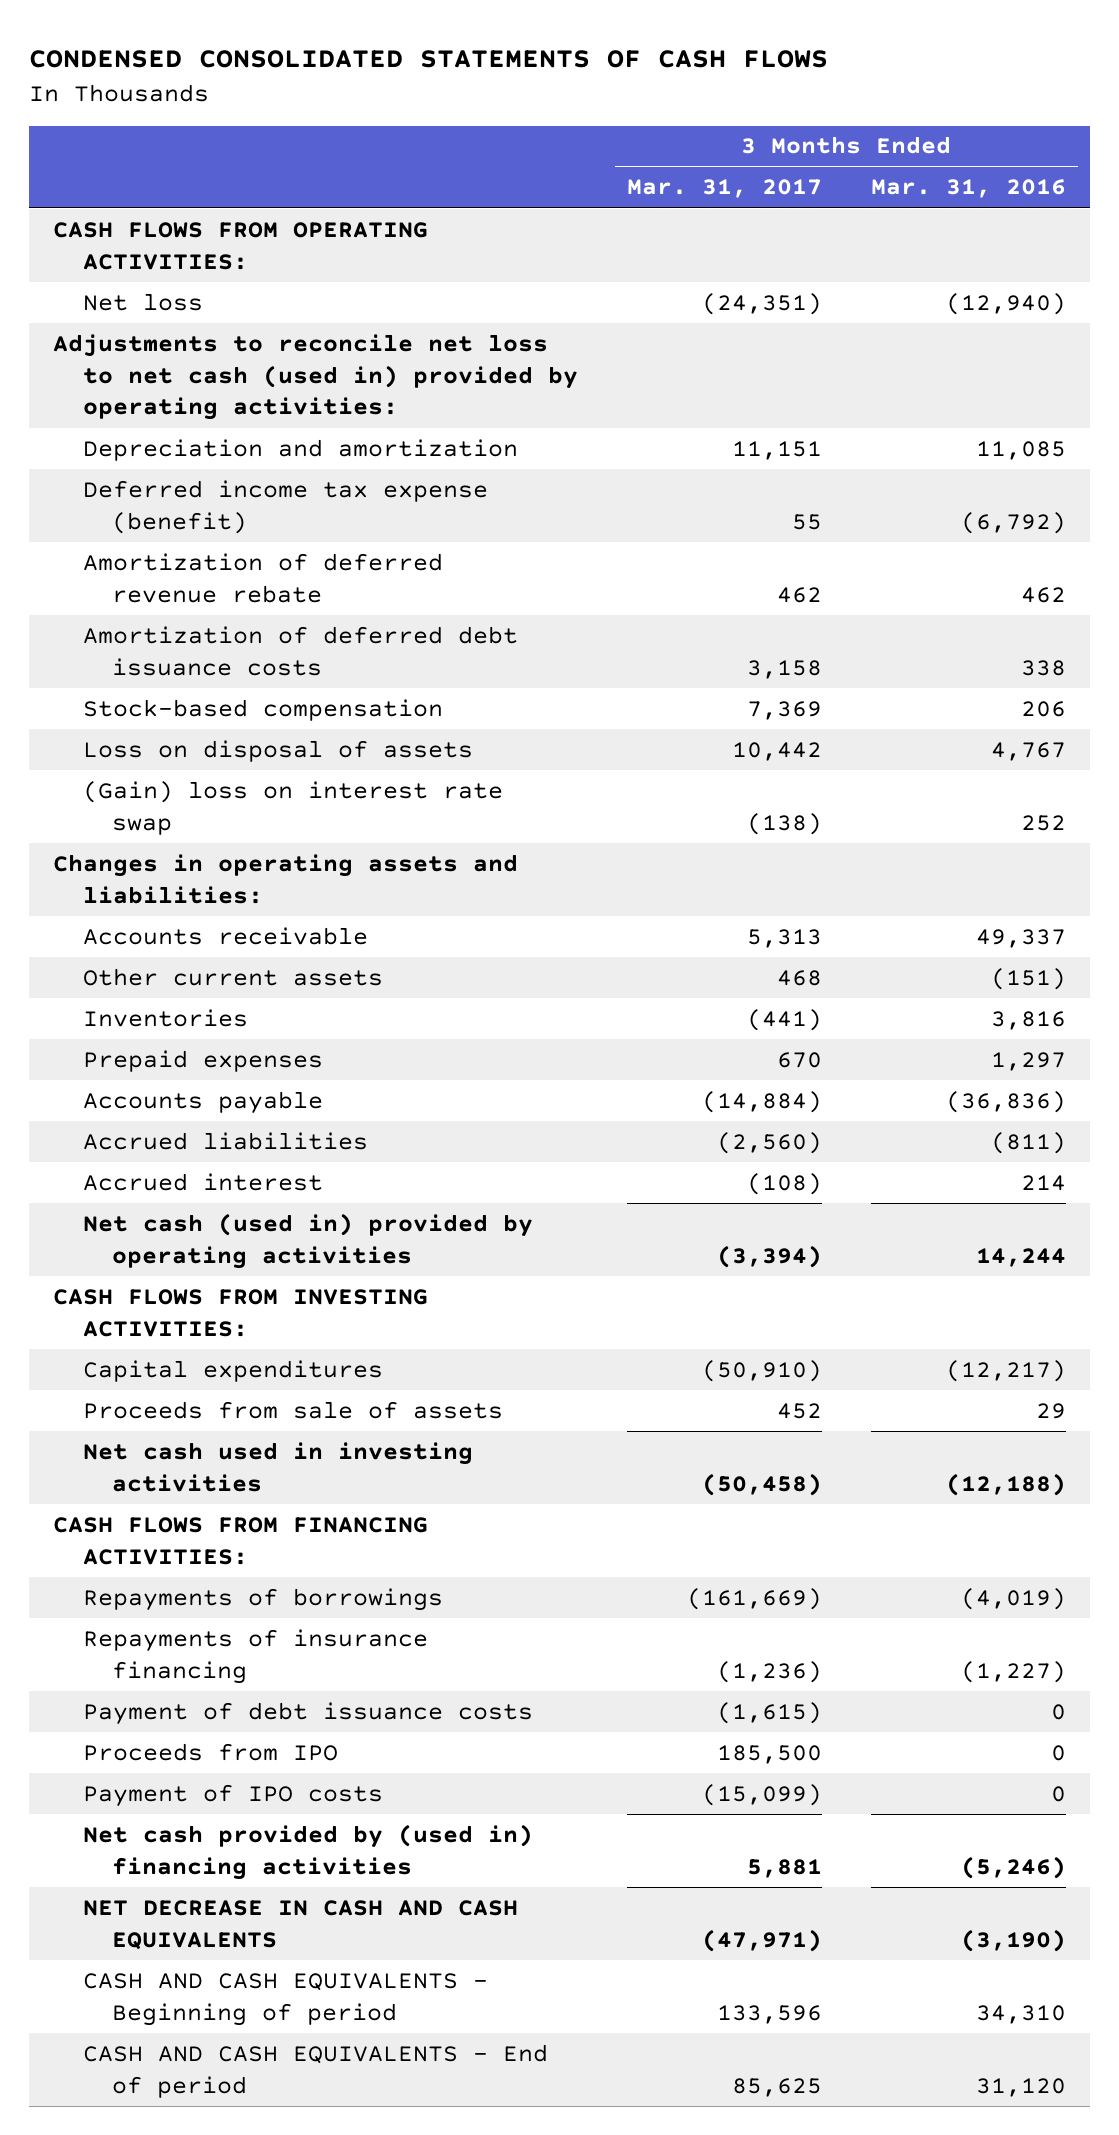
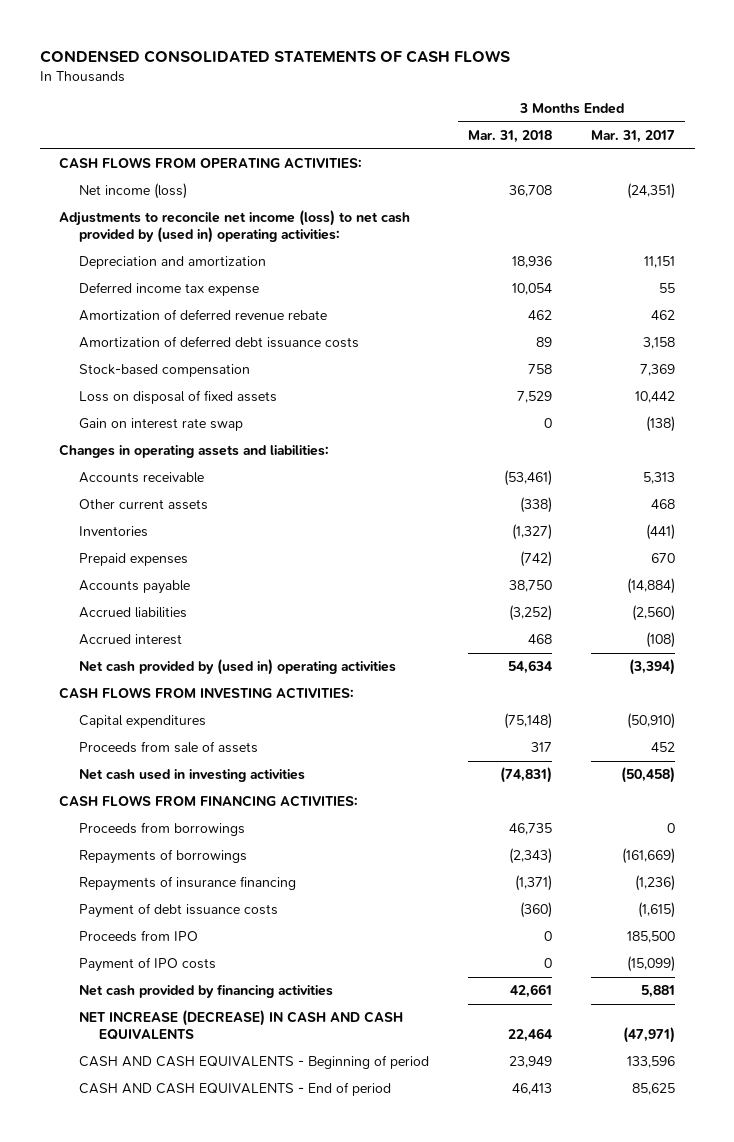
- | 3 Months Ended Mar. 31, 2017 | 3 Months Ended Mar. 31, 2016
+ | 3 Months Ended Mar. 31, 2018 | 3 Months Ended Mar. 31, 2017
- Net loss | (24,351) | (12,940)
- Adjustments to reconcile net loss to net cash (used in) provided by operating activities:
+ Net income (loss) | 36,708 | (24,351)
+ Adjustments to reconcile net income (loss) to net cash provided by (used in) operating activities:
- Deferred income tax expense (benefit) | 55 | (6,792)
+ Deferred income tax expense | 10,054 | 55
- Loss on disposal of assets | 10,442 | 4,767
- (Gain) loss on interest rate swap | (138) | 252
+ Loss on disposal of fixed assets | 7,529 | 10,442
+ Gain on interest rate swap | 0 | (138)
- Net cash (used in) provided by operating activities | (3,394) | 14,244
+ Net cash provided by (used in) operating activities | 54,634 | (3,394)
+ Proceeds from borrowings | 46,735 | 0
- Net cash provided by (used in) financing activities | 5,881 | (5,246)
- NET DECREASE IN CASH AND CASH EQUIVALENTS | (47,971) | (3,190)
+ Net cash provided by financing activities | 42,661 | 5,881
+ NET INCREASE (DECREASE) IN CASH AND CASH EQUIVALENTS | 22,464 | (47,971)

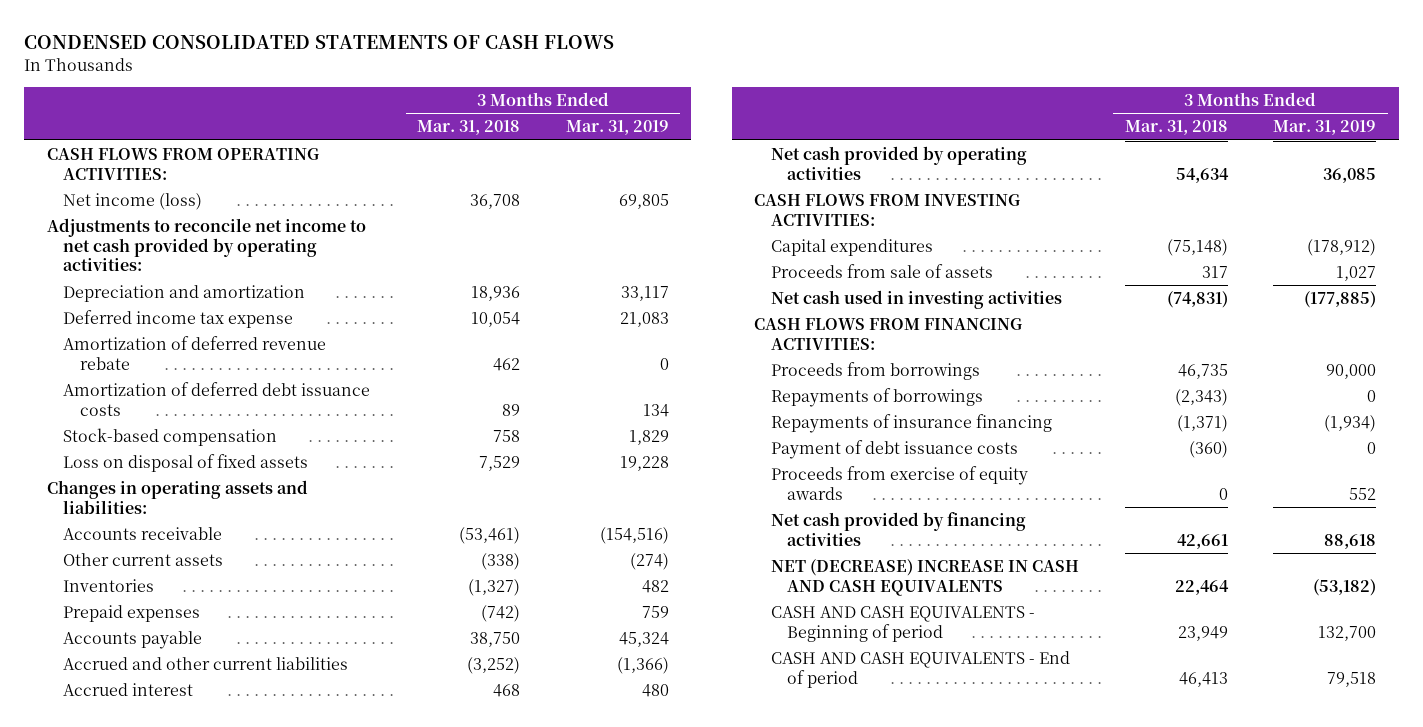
- | 3 Months Ended Mar. 31, 2018 | 3 Months Ended Mar. 31, 2017
+ | 3 Months Ended Mar. 31, 2018 | 3 Months Ended Mar. 31, 2019
- Adjustments to reconcile net income (loss) to net cash provided by (used in) operating activities:
+ Adjustments to reconcile net income to net cash provided by operating activities:
- Gain on interest rate swap | 0 | (138)
- Accrued liabilities | (3,252) | (2,560)
+ Accrued and other current liabilities | (3,252) | (1,366)
- Net cash provided by (used in) operating activities | 54,634 | (3,394)
+ Net cash provided by operating activities | 54,634 | 36,085
- Proceeds from IPO | 0 | 185,500
- Payment of IPO costs | 0 | (15,099)
+ Proceeds from exercise of equity awards | 0 | 552
- NET INCREASE (DECREASE) IN CASH AND CASH EQUIVALENTS | 22,464 | (47,971)
+ NET (DECREASE) INCREASE IN CASH AND CASH EQUIVALENTS | 22,464 | (53,182)

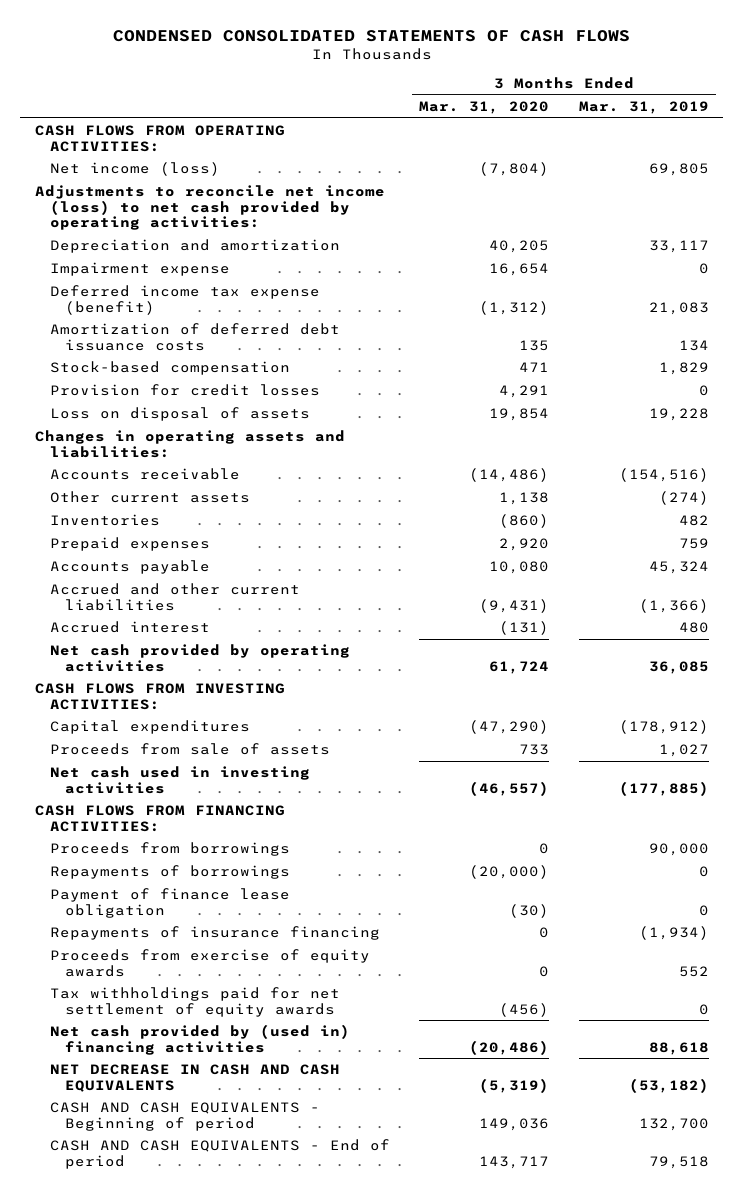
- | 3 Months Ended Mar. 31, 2018 | 3 Months Ended Mar. 31, 2019
+ | 3 Months Ended Mar. 31, 2020 | 3 Months Ended Mar. 31, 2019
- Adjustments to reconcile net income to net cash provided by operating activities:
+ Adjustments to reconcile net income (loss) to net cash provided by operating activities:
- Deferred income tax expense | 10,054 | 21,083
- Amortization of deferred revenue rebate | 462 | 0
+ Impairment expense | 16,654 | 0
+ Deferred income tax expense (benefit) | (1,312) | 21,083
- Loss on disposal of fixed assets | 7,529 | 19,228
+ Provision for credit losses | 4,291 | 0
+ Loss on disposal of assets | 19,854 | 19,228
+ Payment of finance lease obligation | (30) | 0
- Payment of debt issuance costs | (360) | 0
- Net cash provided by financing activities | 42,661 | 88,618
- NET (DECREASE) INCREASE IN CASH AND CASH EQUIVALENTS | 22,464 | (53,182)
+ Tax withholdings paid for net settlement of equity awards | (456) | 0
+ Net cash provided by (used in) financing activities | (20,486) | 88,618
+ NET DECREASE IN CASH AND CASH EQUIVALENTS | (5,319) | (53,182)

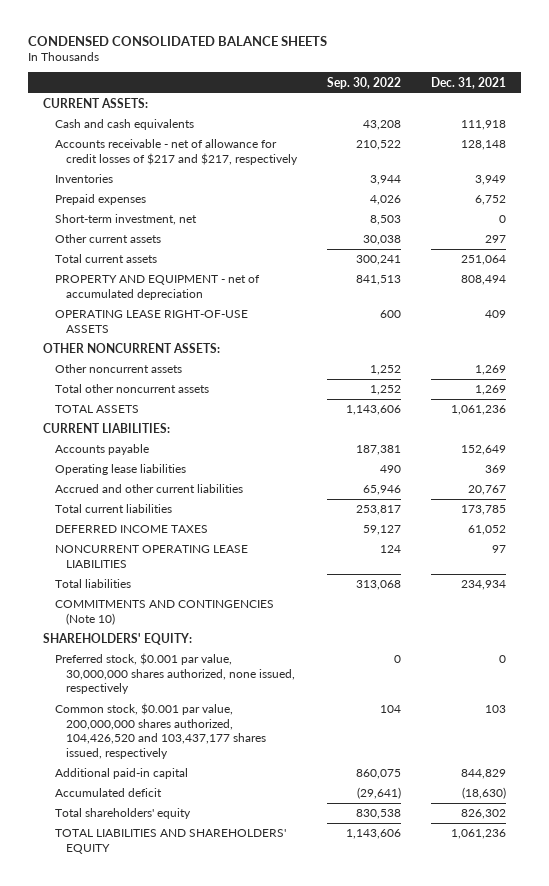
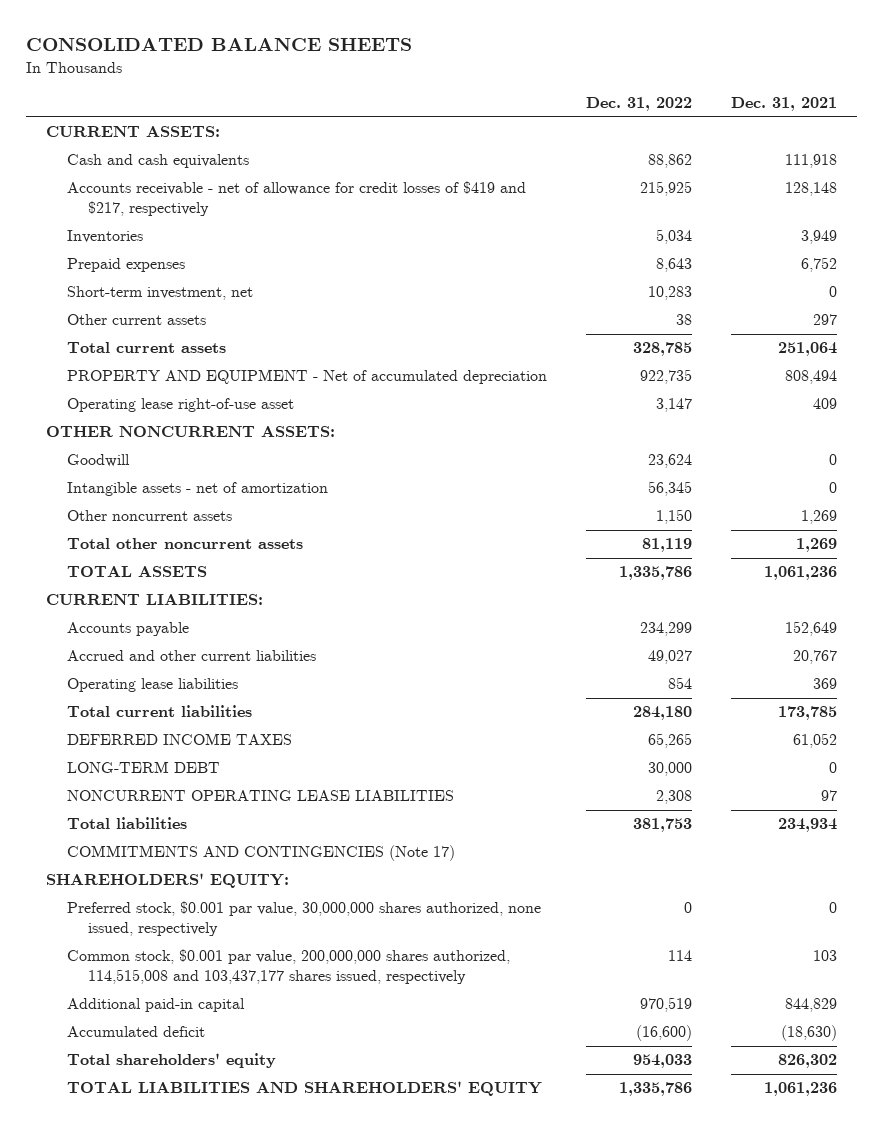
- CONDENSED CONSOLIDATED BALANCE SHEETS
+ CONSOLIDATED BALANCE SHEETS
- | Sep. 30, 2022 | Dec. 31, 2021
+ | Dec. 31, 2022 | Dec. 31, 2021
- Accounts receivable - net of allowance for credit losses of $217 and $217, respectively | 210,522 | 128,148
+ Accounts receivable - net of allowance for credit losses of $419 and $217, respectively | 215,925 | 128,148
- PROPERTY AND EQUIPMENT - net of accumulated depreciation | 841,513 | 808,494
- OPERATING LEASE RIGHT-OF-USE ASSETS | 600 | 409
+ PROPERTY AND EQUIPMENT - Net of accumulated depreciation | 922,735 | 808,494
+ Operating lease right-of-use asset | 3,147 | 409
+ Goodwill | 23,624 | 0
+ Intangible assets - net of amortization | 56,345 | 0
moved down: Operating lease liabilities | 854 | 369
+ LONG-TERM DEBT | 30,000 | 0
- COMMITMENTS AND CONTINGENCIES (Note 10)
+ COMMITMENTS AND CONTINGENCIES (Note 17)
- Common stock, $0.001 par value, 200,000,000 shares authorized, 104,426,520 and 103,437,177 shares issued, respectively | 104 | 103
+ Common stock, $0.001 par value, 200,000,000 shares authorized, 114,515,008 and 103,437,177 shares issued, respectively | 114 | 103

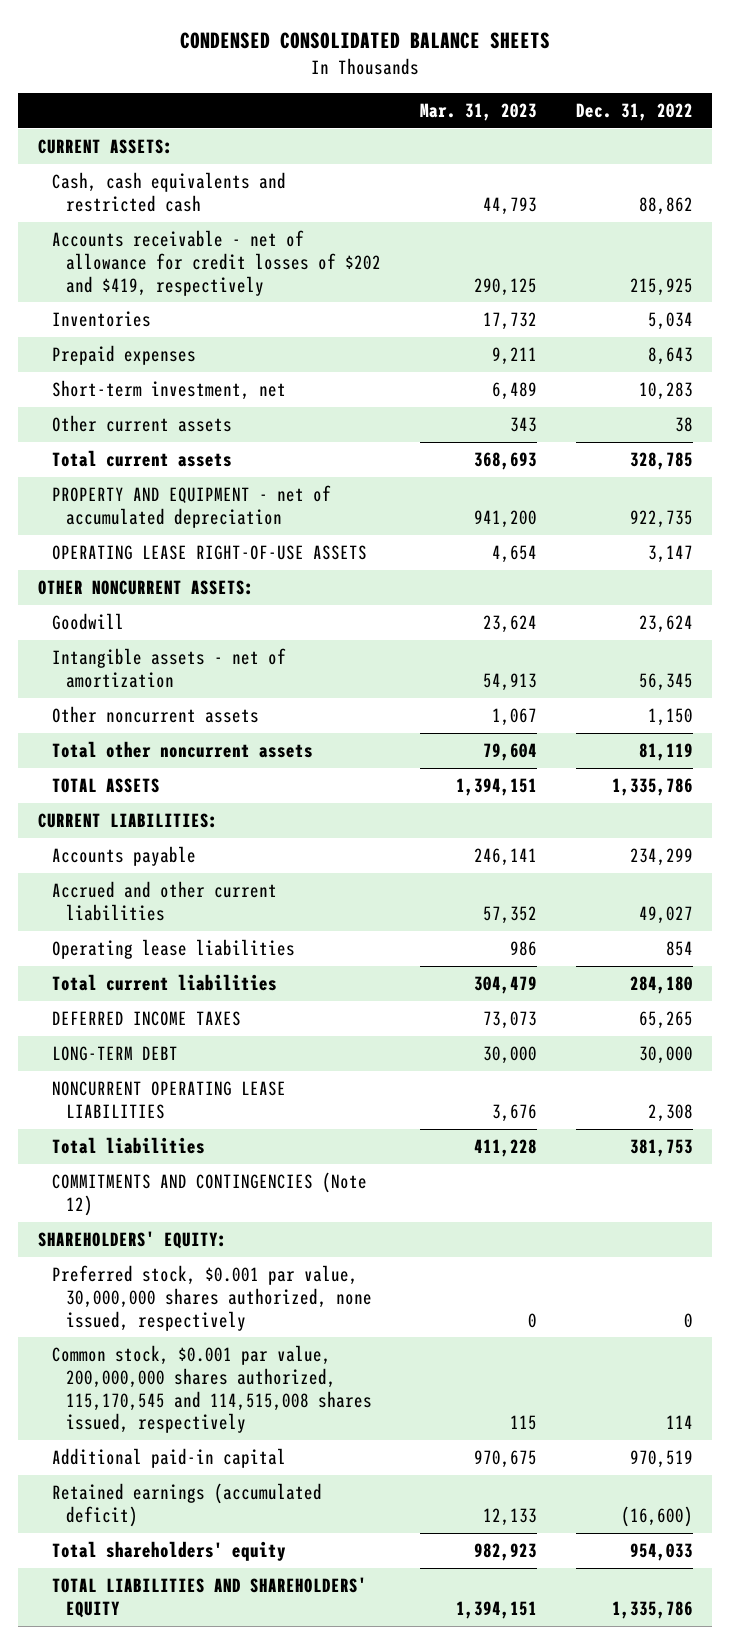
- CONSOLIDATED BALANCE SHEETS
+ CONDENSED CONSOLIDATED BALANCE SHEETS
- | Dec. 31, 2022 | Dec. 31, 2021
+ | Mar. 31, 2023 | Dec. 31, 2022
- Cash and cash equivalents | 88,862 | 111,918
- Accounts receivable - net of allowance for credit losses of $419 and $217, respectively | 215,925 | 128,148
+ Cash, cash equivalents and restricted cash | 44,793 | 88,862
+ Accounts receivable - net of allowance for credit losses of $202 and $419, respectively | 290,125 | 215,925
- PROPERTY AND EQUIPMENT - Net of accumulated depreciation | 922,735 | 808,494
- Operating lease right-of-use asset | 3,147 | 409
+ PROPERTY AND EQUIPMENT - net of accumulated depreciation | 941,200 | 922,735
+ OPERATING LEASE RIGHT-OF-USE ASSETS | 4,654 | 3,147
- COMMITMENTS AND CONTINGENCIES (Note 17)
+ COMMITMENTS AND CONTINGENCIES (Note 12)
- Common stock, $0.001 par value, 200,000,000 shares authorized, 114,515,008 and 103,437,177 shares issued, respectively | 114 | 103
+ Common stock, $0.001 par value, 200,000,000 shares authorized, 115,170,545 and 114,515,008 shares issued, respectively | 115 | 114
- Accumulated deficit | (16,600) | (18,630)
+ Retained earnings (accumulated deficit) | 12,133 | (16,600)

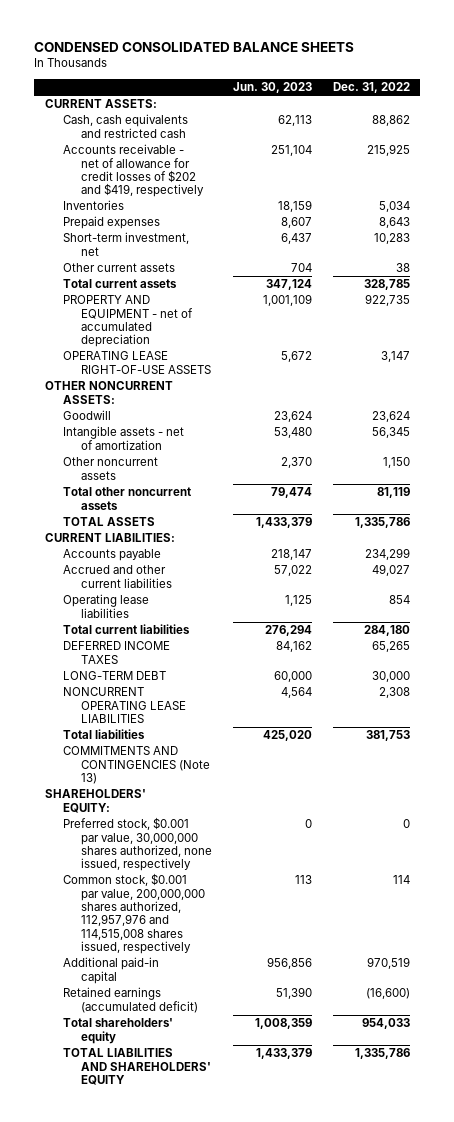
- | Mar. 31, 2023 | Dec. 31, 2022
+ | Jun. 30, 2023 | Dec. 31, 2022
- COMMITMENTS AND CONTINGENCIES (Note 12)
+ COMMITMENTS AND CONTINGENCIES (Note 13)
- Common stock, $0.001 par value, 200,000,000 shares authorized, 115,170,545 and 114,515,008 shares issued, respectively | 115 | 114
+ Common stock, $0.001 par value, 200,000,000 shares authorized, 112,957,976 and 114,515,008 shares issued, respectively | 113 | 114

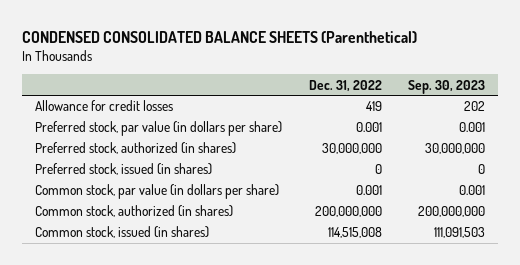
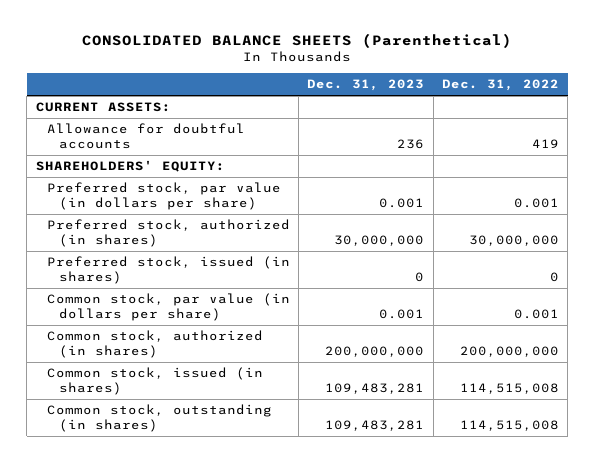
- CONDENSED CONSOLIDATED BALANCE SHEETS (Parenthetical)
+ CONSOLIDATED BALANCE SHEETS (Parenthetical)
- | Dec. 31, 2022 | Sep. 30, 2023
+ | Dec. 31, 2023 | Dec. 31, 2022
- Allowance for credit losses | 419 | 202
+ CURRENT ASSETS:
+ Allowance for doubtful accounts | 236 | 419
+ SHAREHOLDERS' EQUITY:
+ Common stock, outstanding (in shares) | 109,483,281 | 114,515,008

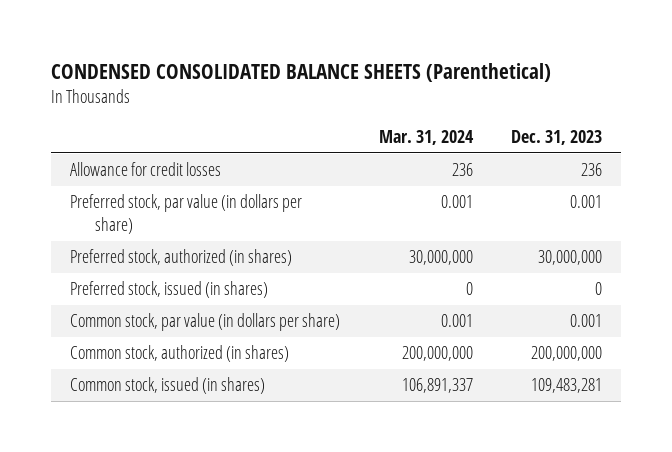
- CONSOLIDATED BALANCE SHEETS (Parenthetical)
+ CONDENSED CONSOLIDATED BALANCE SHEETS (Parenthetical)
- | Dec. 31, 2023 | Dec. 31, 2022
+ | Mar. 31, 2024 | Dec. 31, 2023
- CURRENT ASSETS:
- Allowance for doubtful accounts | 236 | 419
- SHAREHOLDERS' EQUITY:
+ Allowance for credit losses | 236 | 236
- Common stock, outstanding (in shares) | 109,483,281 | 114,515,008

